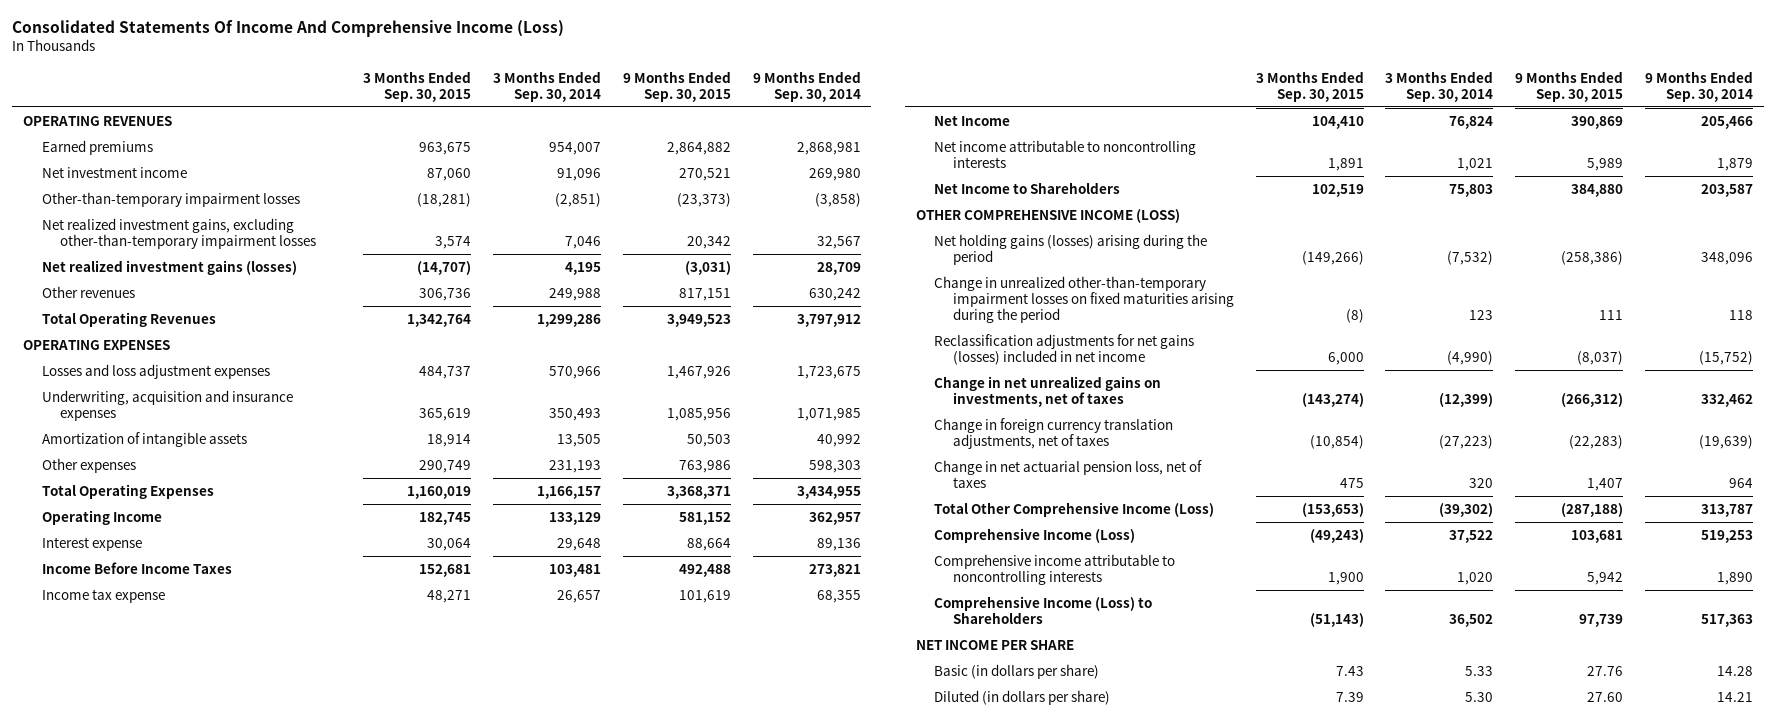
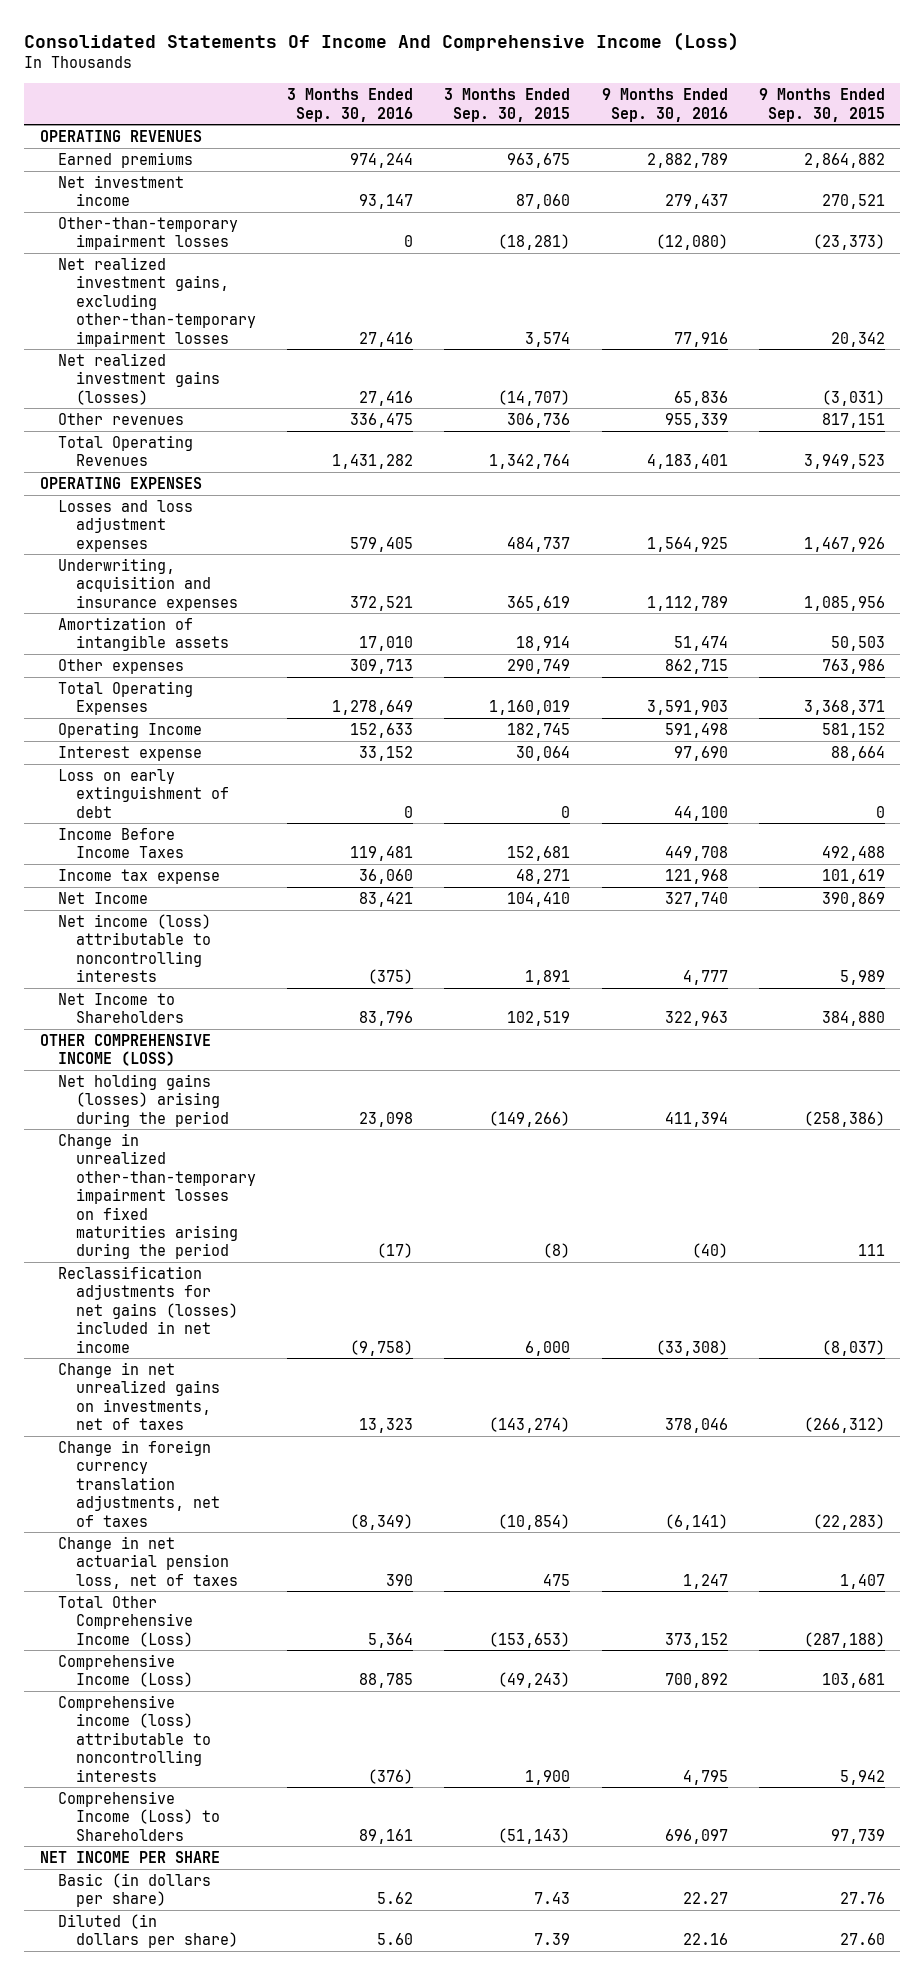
- | 3 Months Ended Sep. 30, 2015 | 3 Months Ended Sep. 30, 2014 | 9 Months Ended Sep. 30, 2015 | 9 Months Ended Sep. 30, 2014
+ | 3 Months Ended Sep. 30, 2016 | 3 Months Ended Sep. 30, 2015 | 9 Months Ended Sep. 30, 2016 | 9 Months Ended Sep. 30, 2015
+ Loss on early extinguishment of debt | 0 | 0 | 44,100 | 0
- Net income attributable to noncontrolling interests | 1,891 | 1,021 | 5,989 | 1,879
+ Net income (loss) attributable to noncontrolling interests | (375) | 1,891 | 4,777 | 5,989
- Comprehensive income attributable to noncontrolling interests | 1,900 | 1,020 | 5,942 | 1,890
+ Comprehensive income (loss) attributable to noncontrolling interests | (376) | 1,900 | 4,795 | 5,942

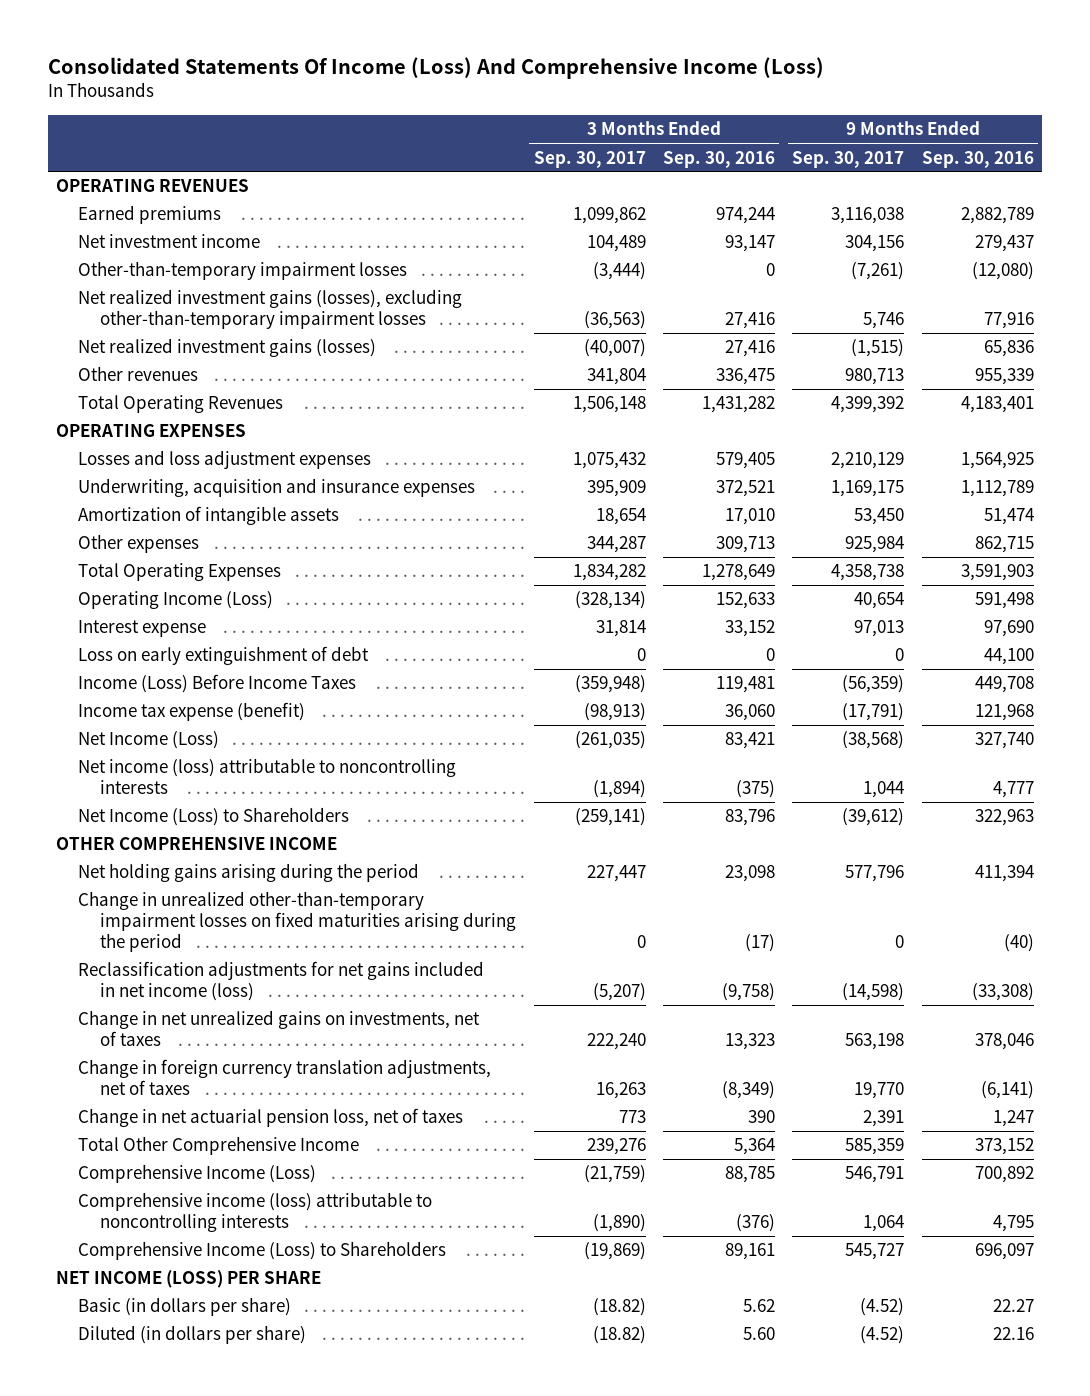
- Consolidated Statements Of Income And Comprehensive Income (Loss)
+ Consolidated Statements Of Income (Loss) And Comprehensive Income (Loss)
- | 3 Months Ended Sep. 30, 2016 | 3 Months Ended Sep. 30, 2015 | 9 Months Ended Sep. 30, 2016 | 9 Months Ended Sep. 30, 2015
+ | 3 Months Ended Sep. 30, 2017 | 3 Months Ended Sep. 30, 2016 | 9 Months Ended Sep. 30, 2017 | 9 Months Ended Sep. 30, 2016
- Net realized investment gains, excluding other-than-temporary impairment losses | 27,416 | 3,574 | 77,916 | 20,342
+ Net realized investment gains (losses), excluding other-than-temporary impairment losses | (36,563) | 27,416 | 5,746 | 77,916
- Operating Income | 152,633 | 182,745 | 591,498 | 581,152
+ Operating Income (Loss) | (328,134) | 152,633 | 40,654 | 591,498
- Income Before Income Taxes | 119,481 | 152,681 | 449,708 | 492,488
- Income tax expense | 36,060 | 48,271 | 121,968 | 101,619
- Net Income | 83,421 | 104,410 | 327,740 | 390,869
+ Income (Loss) Before Income Taxes | (359,948) | 119,481 | (56,359) | 449,708
+ Income tax expense (benefit) | (98,913) | 36,060 | (17,791) | 121,968
+ Net Income (Loss) | (261,035) | 83,421 | (38,568) | 327,740
- Net Income to Shareholders | 83,796 | 102,519 | 322,963 | 384,880
- OTHER COMPREHENSIVE INCOME (LOSS)
- Net holding gains (losses) arising during the period | 23,098 | (149,266) | 411,394 | (258,386)
+ Net Income (Loss) to Shareholders | (259,141) | 83,796 | (39,612) | 322,963
+ OTHER COMPREHENSIVE INCOME
+ Net holding gains arising during the period | 227,447 | 23,098 | 577,796 | 411,394
- Reclassification adjustments for net gains (losses) included in net income | (9,758) | 6,000 | (33,308) | (8,037)
+ Reclassification adjustments for net gains included in net income (loss) | (5,207) | (9,758) | (14,598) | (33,308)
- Total Other Comprehensive Income (Loss) | 5,364 | (153,653) | 373,152 | (287,188)
+ Total Other Comprehensive Income | 239,276 | 5,364 | 585,359 | 373,152
- NET INCOME PER SHARE
+ NET INCOME (LOSS) PER SHARE

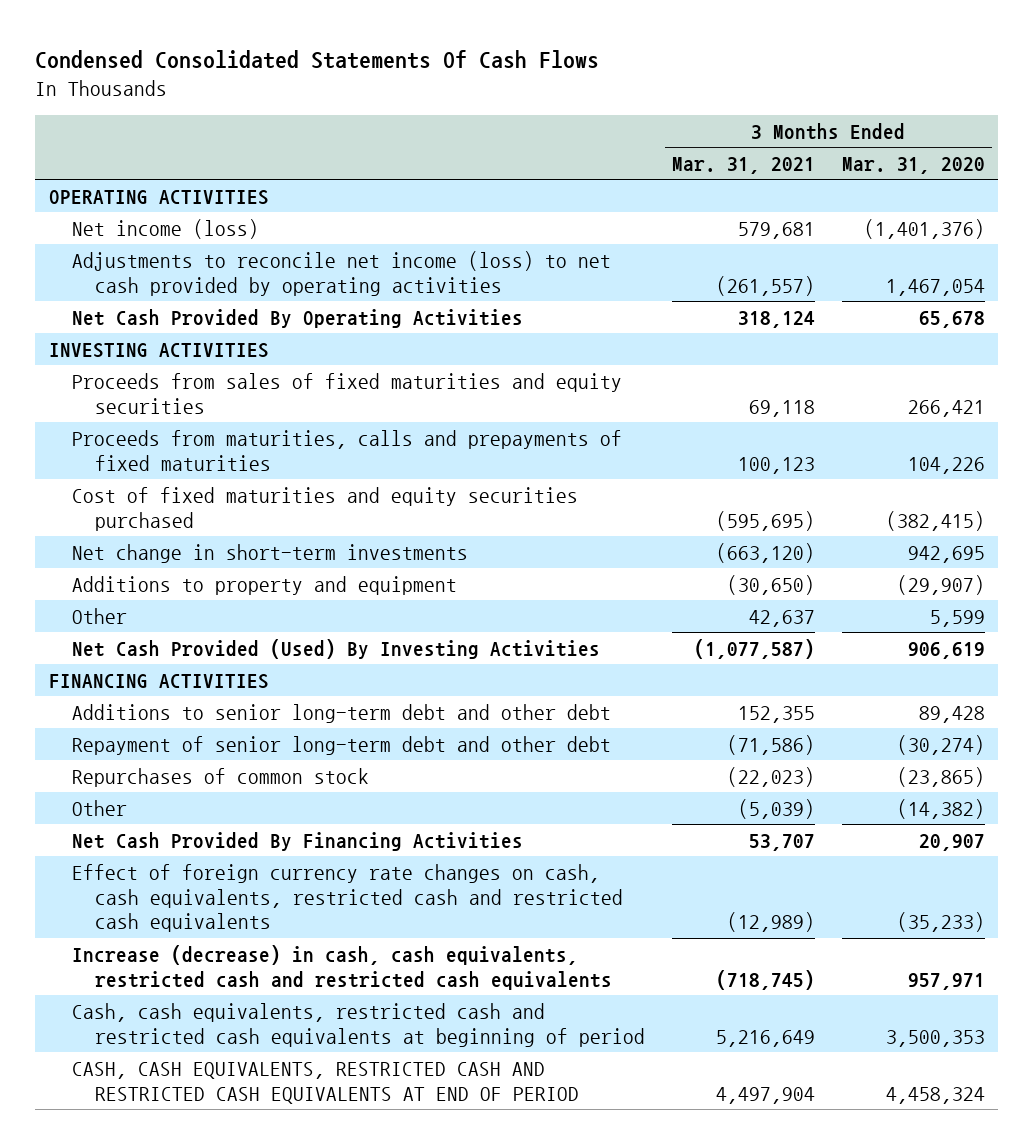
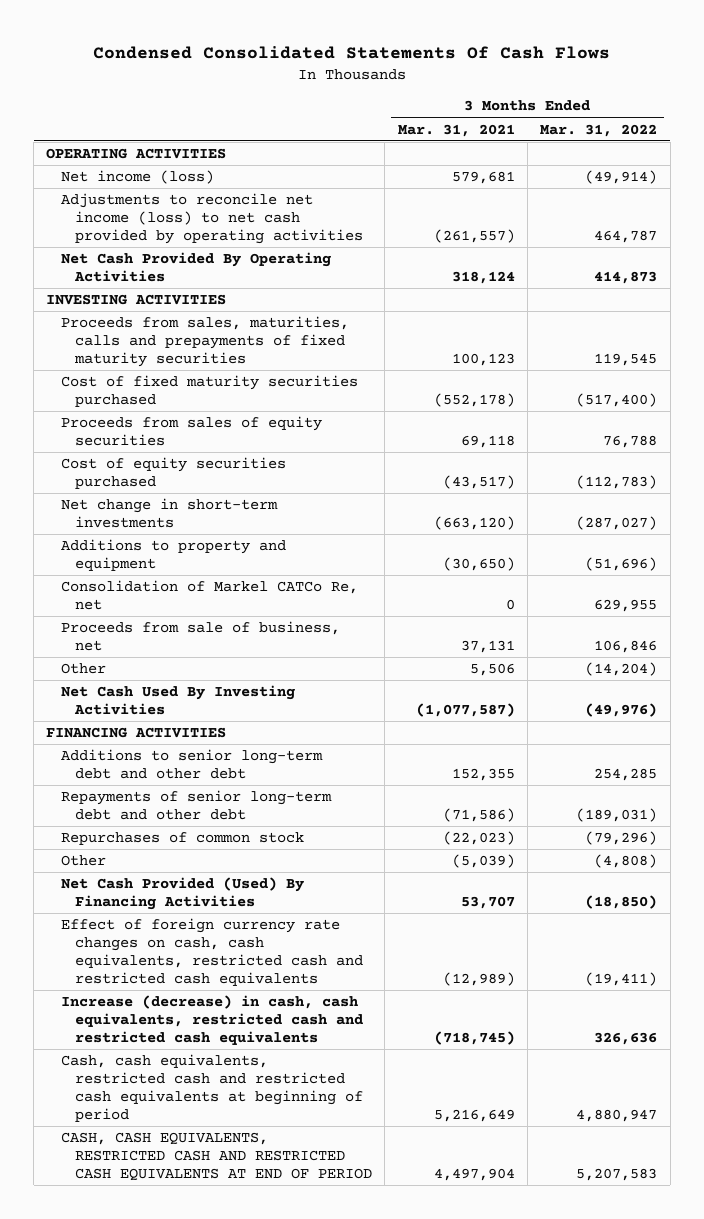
- | 3 Months Ended Mar. 31, 2021 | 3 Months Ended Mar. 31, 2020
+ | 3 Months Ended Mar. 31, 2021 | 3 Months Ended Mar. 31, 2022
- Proceeds from sales of fixed maturities and equity securities | 69,118 | 266,421
- Proceeds from maturities, calls and prepayments of fixed maturities | 100,123 | 104,226
- Cost of fixed maturities and equity securities purchased | (595,695) | (382,415)
+ Proceeds from sales, maturities, calls and prepayments of fixed maturity securities | 100,123 | 119,545
+ Cost of fixed maturity securities purchased | (552,178) | (517,400)
+ Proceeds from sales of equity securities | 69,118 | 76,788
+ Cost of equity securities purchased | (43,517) | (112,783)
- Other | 42,637 | 5,599
- Net Cash Provided (Used) By Investing Activities | (1,077,587) | 906,619
+ Consolidation of Markel CATCo Re, net | 0 | 629,955
+ Proceeds from sale of business, net | 37,131 | 106,846
+ Other | 5,506 | (14,204)
+ Net Cash Used By Investing Activities | (1,077,587) | (49,976)
- Repayment of senior long-term debt and other debt | (71,586) | (30,274)
+ Repayments of senior long-term debt and other debt | (71,586) | (189,031)
- Net Cash Provided By Financing Activities | 53,707 | 20,907
+ Net Cash Provided (Used) By Financing Activities | 53,707 | (18,850)

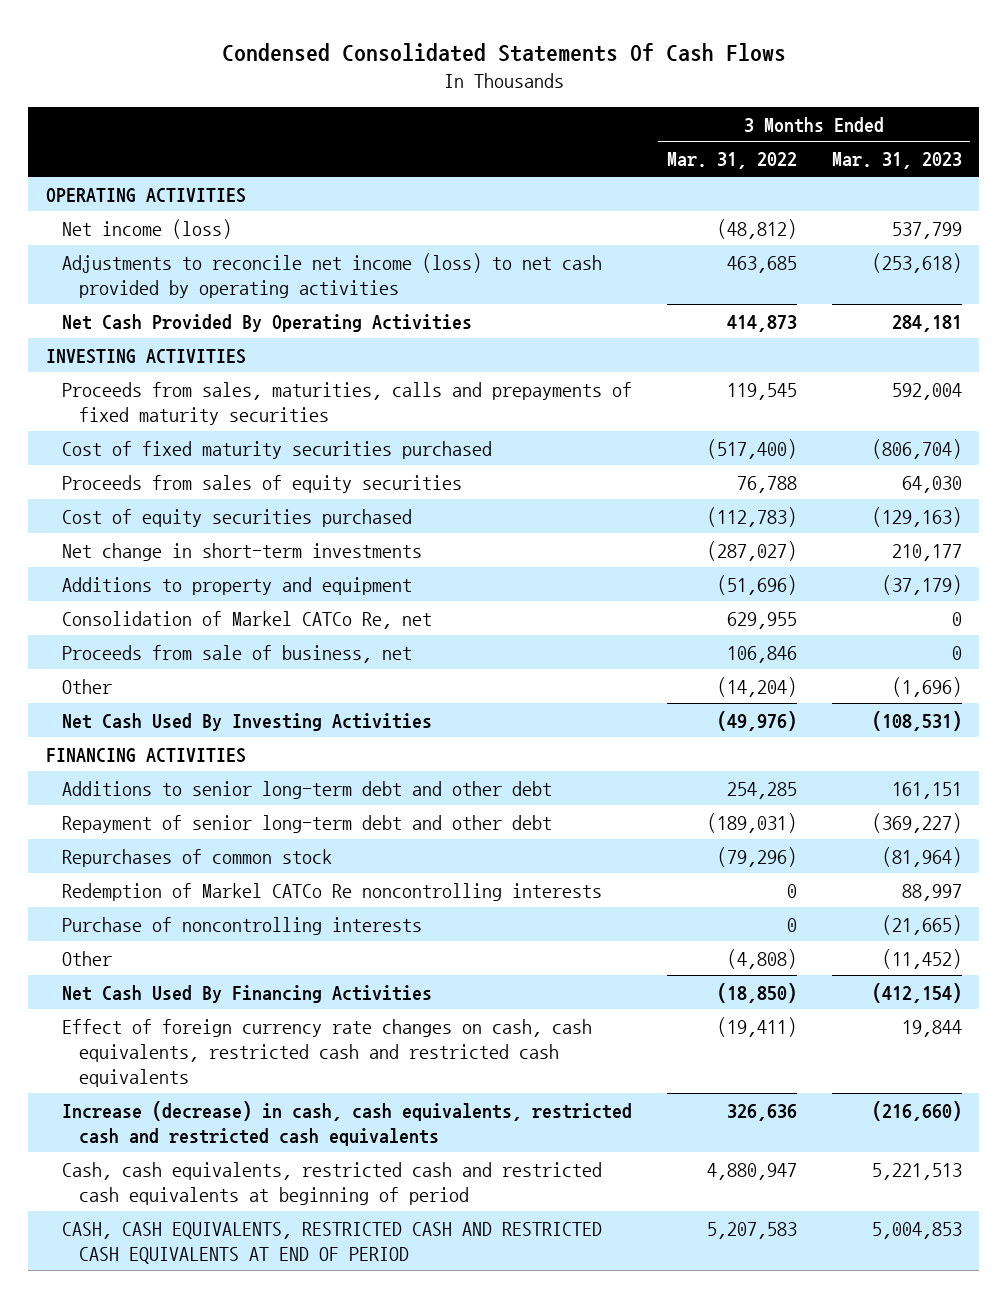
- | 3 Months Ended Mar. 31, 2021 | 3 Months Ended Mar. 31, 2022
+ | 3 Months Ended Mar. 31, 2022 | 3 Months Ended Mar. 31, 2023
- Net income (loss) | 579,681 | (49,914)
- Adjustments to reconcile net income (loss) to net cash provided by operating activities | (261,557) | 464,787
+ Net income (loss) | (48,812) | 537,799
+ Adjustments to reconcile net income (loss) to net cash provided by operating activities | 463,685 | (253,618)
- Repayments of senior long-term debt and other debt | (71,586) | (189,031)
+ Repayment of senior long-term debt and other debt | (189,031) | (369,227)
+ Redemption of Markel CATCo Re noncontrolling interests | 0 | 88,997
+ Purchase of noncontrolling interests | 0 | (21,665)
- Net Cash Provided (Used) By Financing Activities | 53,707 | (18,850)
+ Net Cash Used By Financing Activities | (18,850) | (412,154)

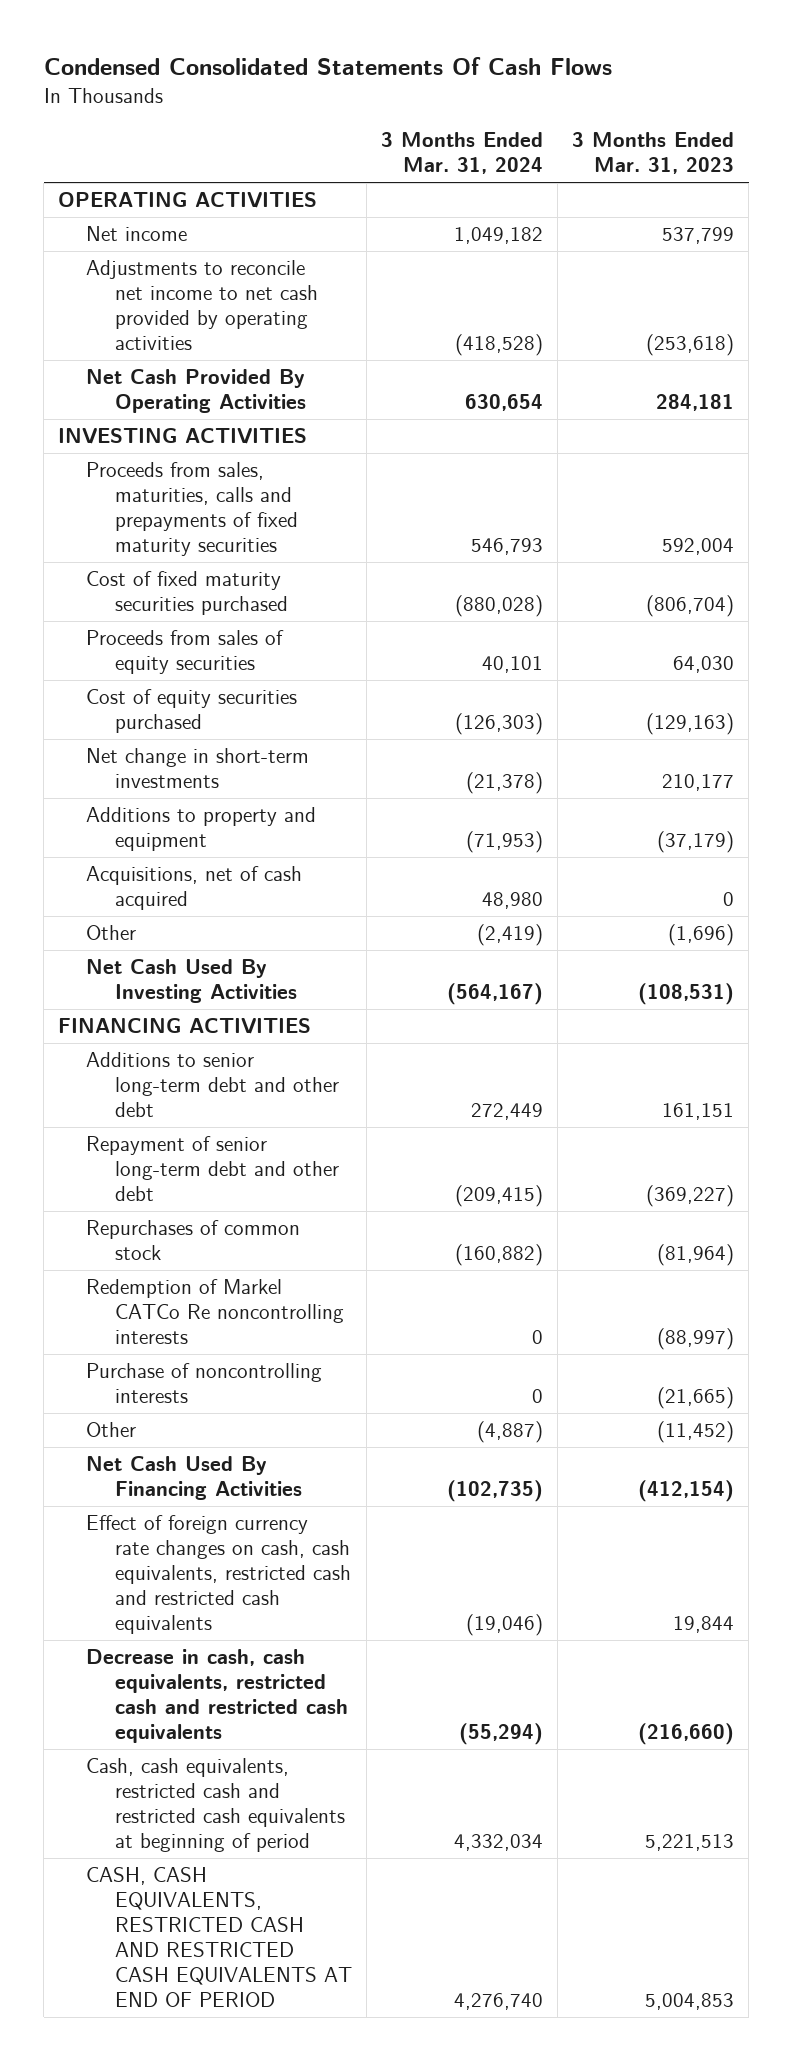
- | 3 Months Ended Mar. 31, 2022 | 3 Months Ended Mar. 31, 2023
+ | 3 Months Ended Mar. 31, 2024 | 3 Months Ended Mar. 31, 2023
- Net income (loss) | (48,812) | 537,799
- Adjustments to reconcile net income (loss) to net cash provided by operating activities | 463,685 | (253,618)
+ Net income | 1,049,182 | 537,799
+ Adjustments to reconcile net income to net cash provided by operating activities | (418,528) | (253,618)
- Consolidation of Markel CATCo Re, net | 629,955 | 0
- Proceeds from sale of business, net | 106,846 | 0
+ Acquisitions, net of cash acquired | 48,980 | 0
- Redemption of Markel CATCo Re noncontrolling interests | 0 | 88,997
+ Redemption of Markel CATCo Re noncontrolling interests | 0 | (88,997)
- Increase (decrease) in cash, cash equivalents, restricted cash and restricted cash equivalents | 326,636 | (216,660)
+ Decrease in cash, cash equivalents, restricted cash and restricted cash equivalents | (55,294) | (216,660)

